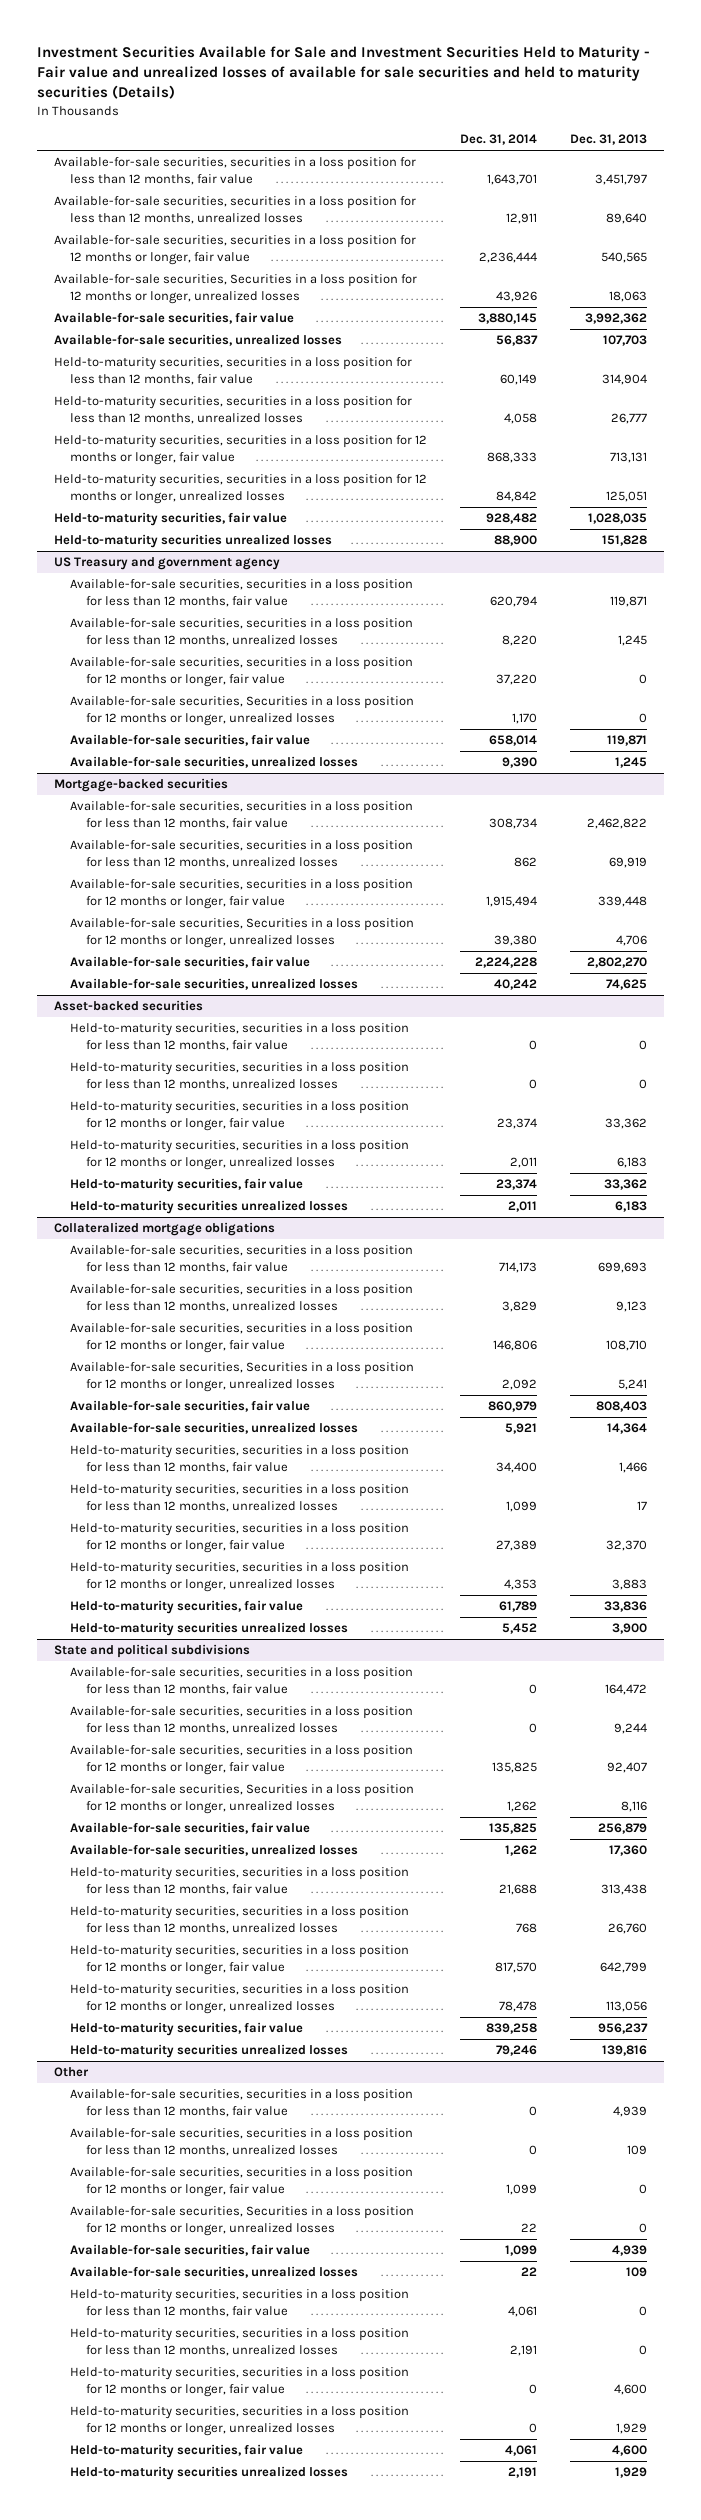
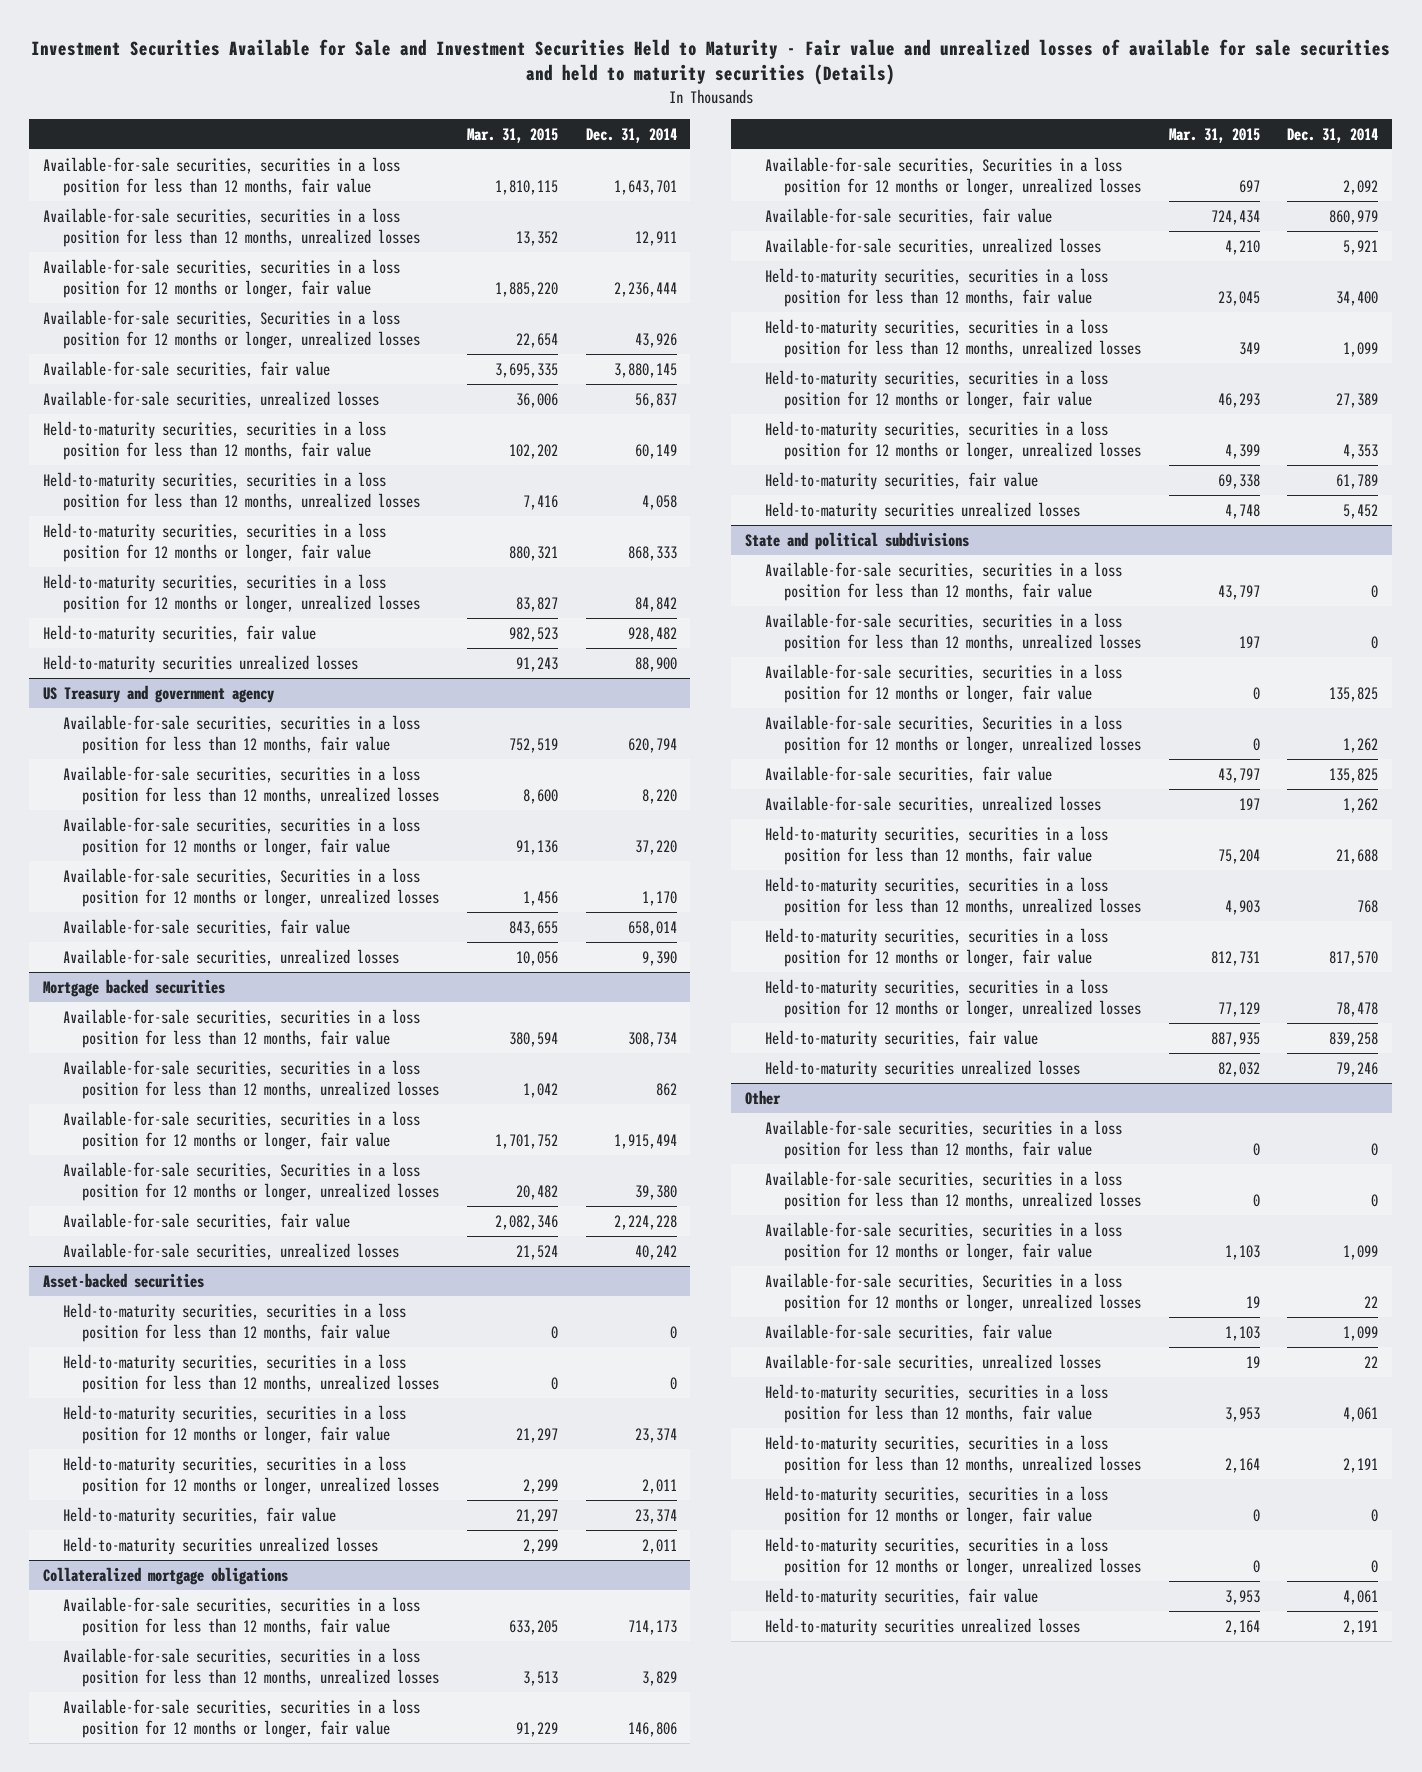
- | Dec. 31, 2014 | Dec. 31, 2013
+ | Mar. 31, 2015 | Dec. 31, 2014
- Mortgage-backed securities
+ Mortgage backed securities

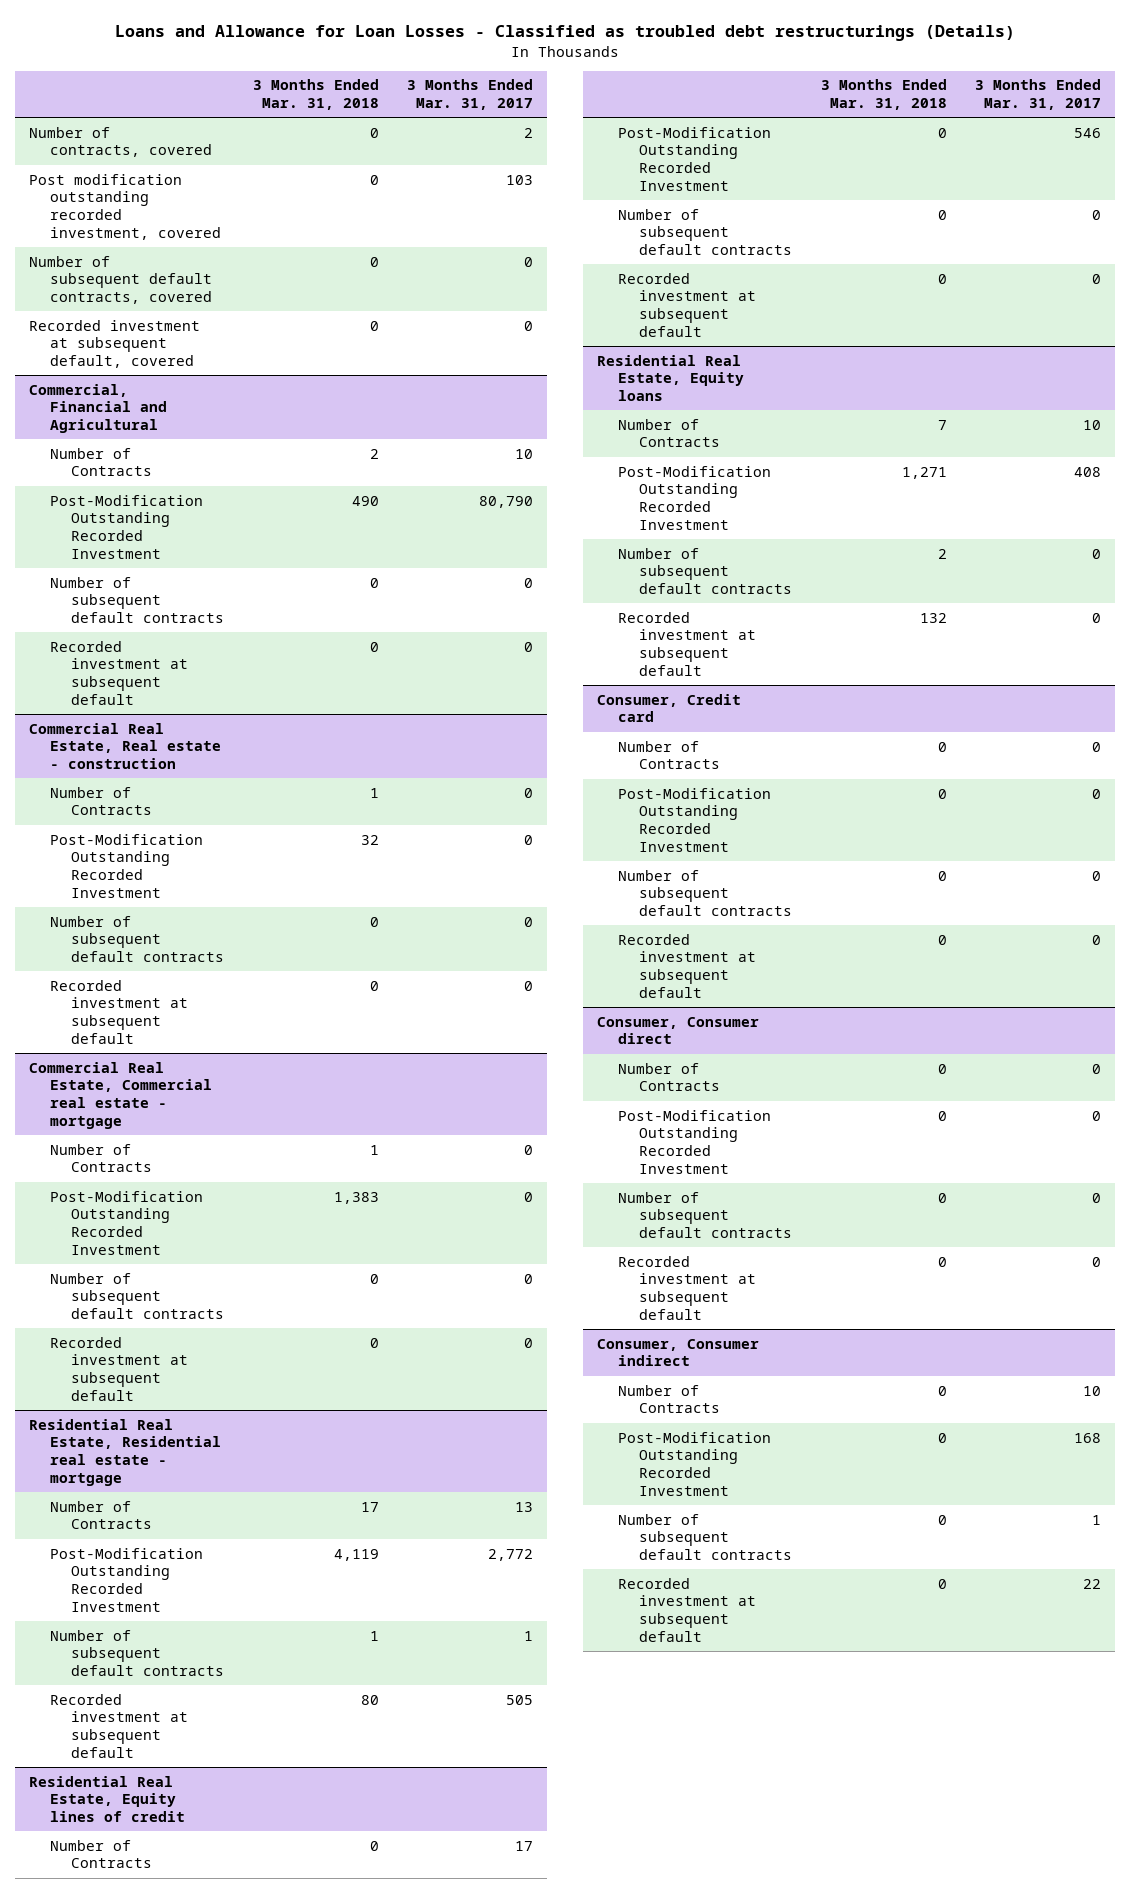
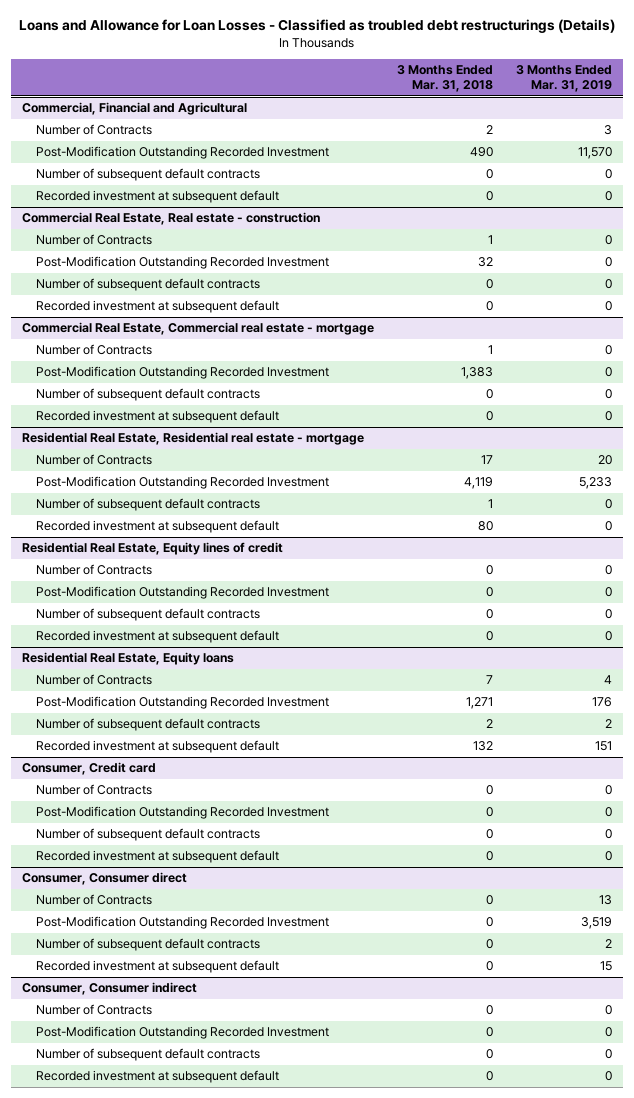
- | 3 Months Ended Mar. 31, 2018 | 3 Months Ended Mar. 31, 2017
+ | 3 Months Ended Mar. 31, 2018 | 3 Months Ended Mar. 31, 2019
- Number of contracts, covered | 0 | 2
- Post modification outstanding recorded investment, covered | 0 | 103
- Number of subsequent default contracts, covered | 0 | 0
- Recorded investment at subsequent default, covered | 0 | 0

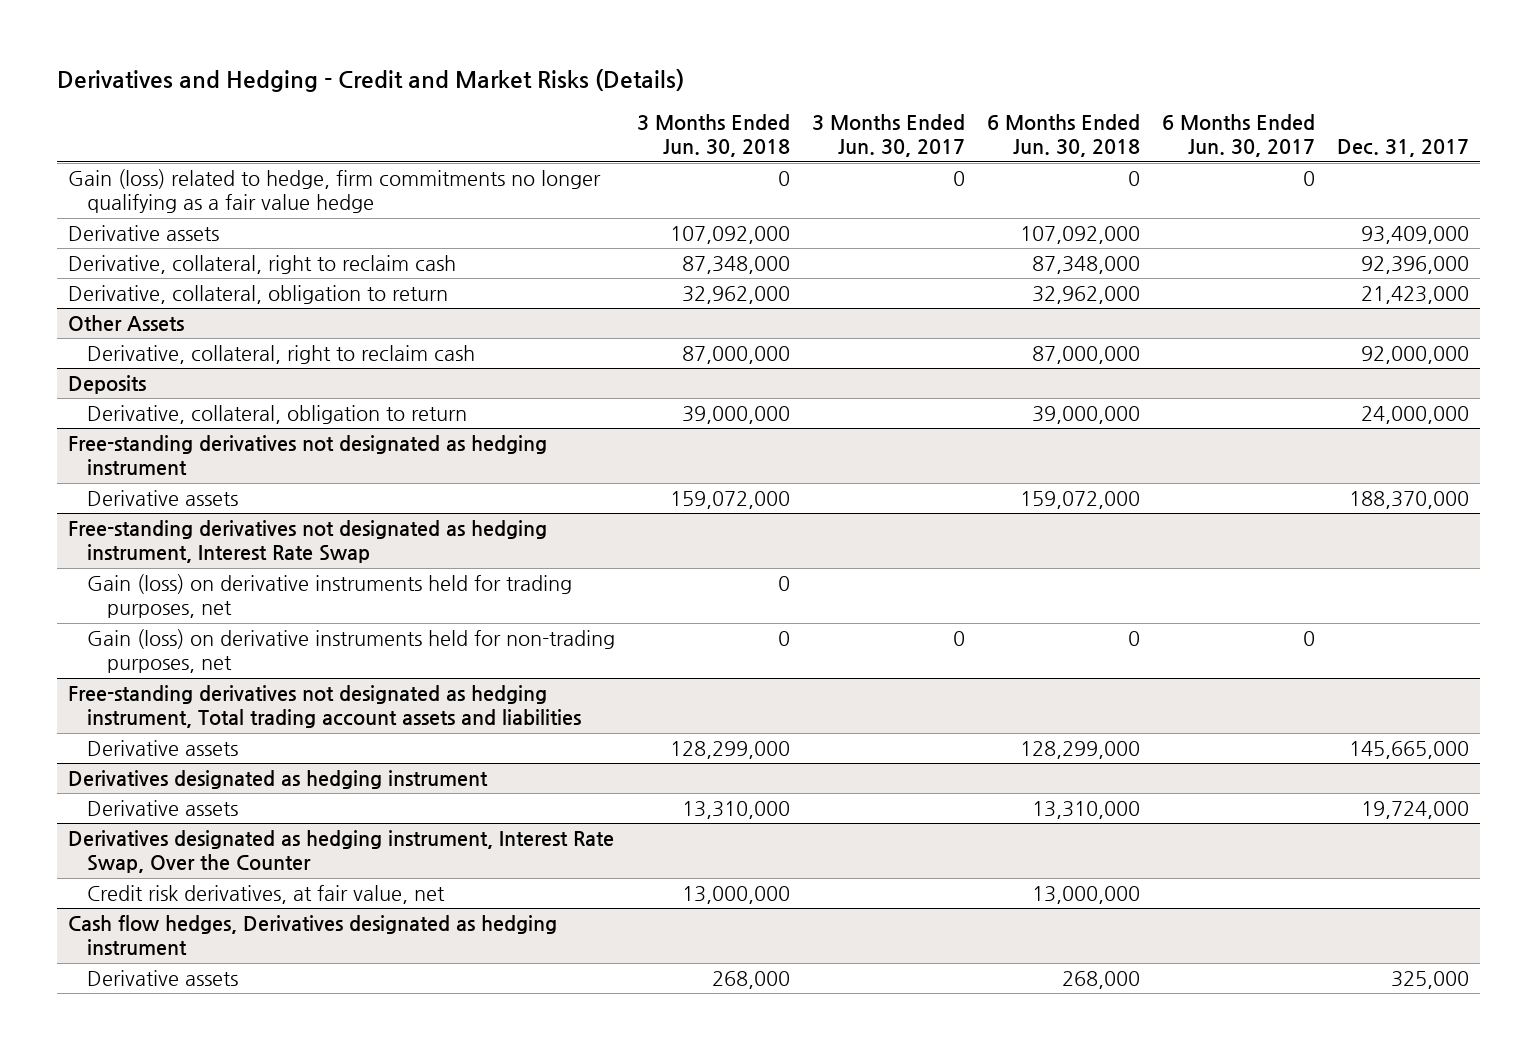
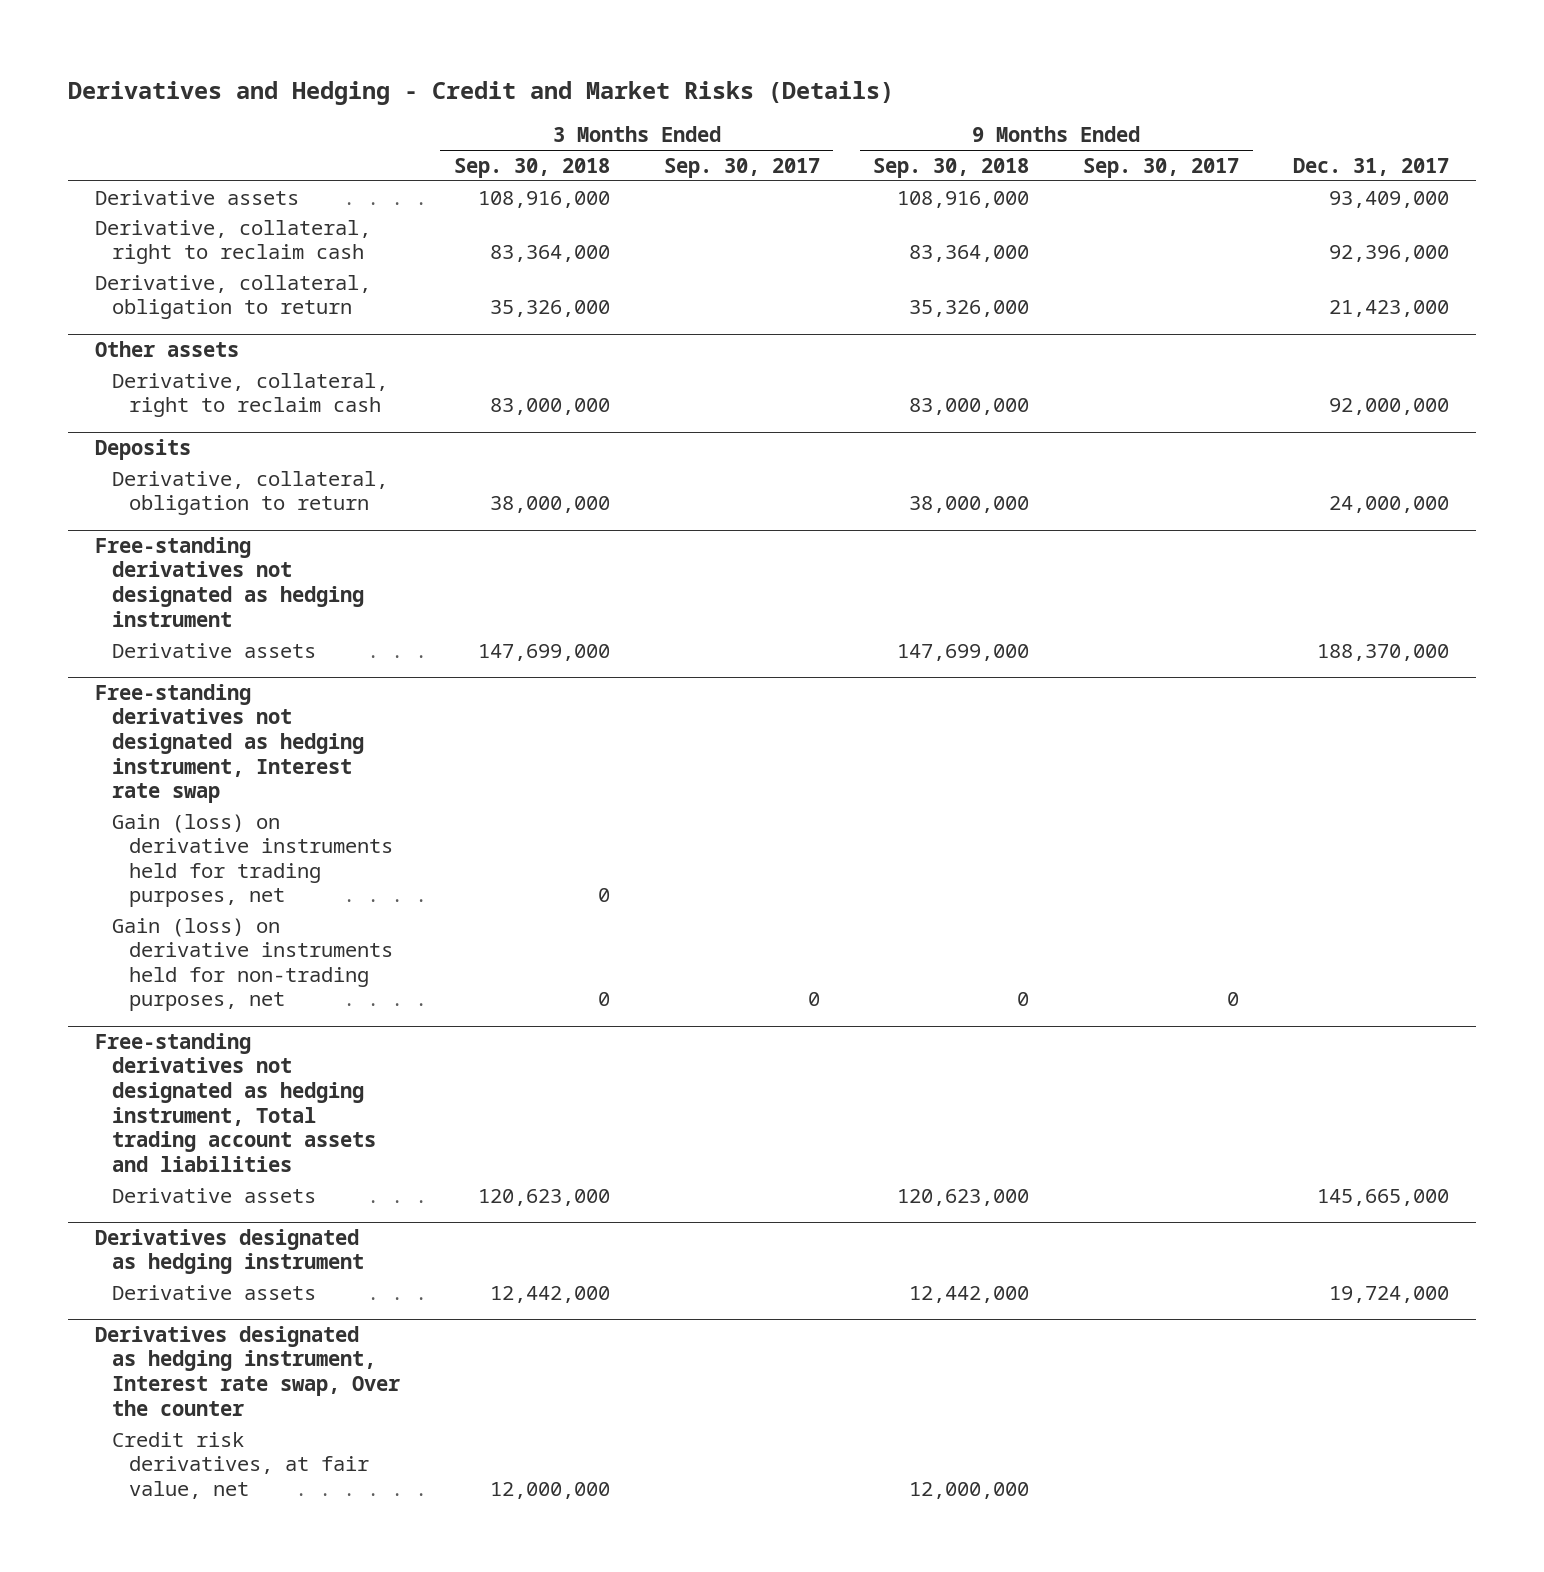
- | 3 Months Ended Jun. 30, 2018 | 3 Months Ended Jun. 30, 2017 | 6 Months Ended Jun. 30, 2018 | 6 Months Ended Jun. 30, 2017 | Dec. 31, 2017
+ | 3 Months Ended Sep. 30, 2018 | 3 Months Ended Sep. 30, 2017 | 9 Months Ended Sep. 30, 2018 | 9 Months Ended Sep. 30, 2017 | Dec. 31, 2017
- Gain (loss) related to hedge, firm commitments no longer qualifying as a fair value hedge | 0 | 0 | 0 | 0 |
- Other Assets
+ Other assets
- Free-standing derivatives not designated as hedging instrument, Interest Rate Swap
+ Free-standing derivatives not designated as hedging instrument, Interest rate swap
- Derivatives designated as hedging instrument, Interest Rate Swap, Over the Counter
+ Derivatives designated as hedging instrument, Interest rate swap, Over the counter
- Cash flow hedges, Derivatives designated as hedging instrument
- Derivative assets | 268,000 | | 268,000 | | 325,000

